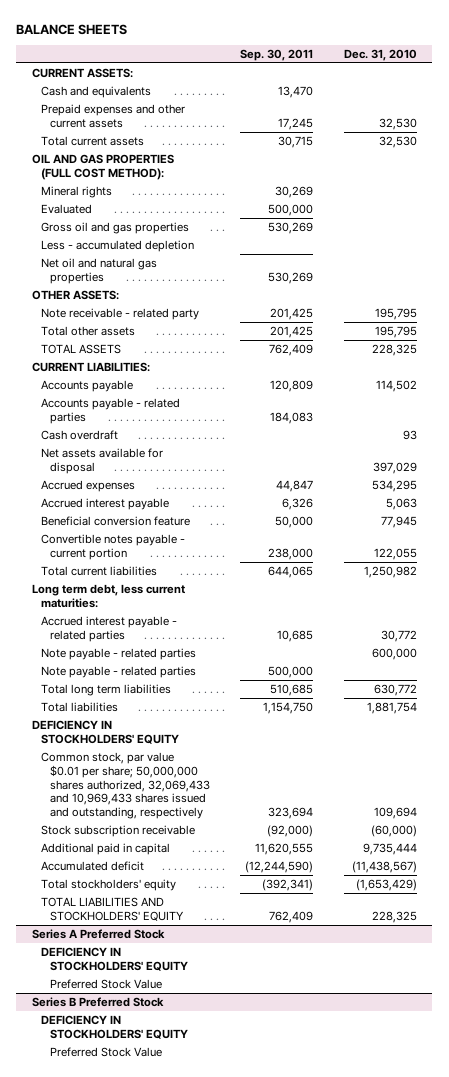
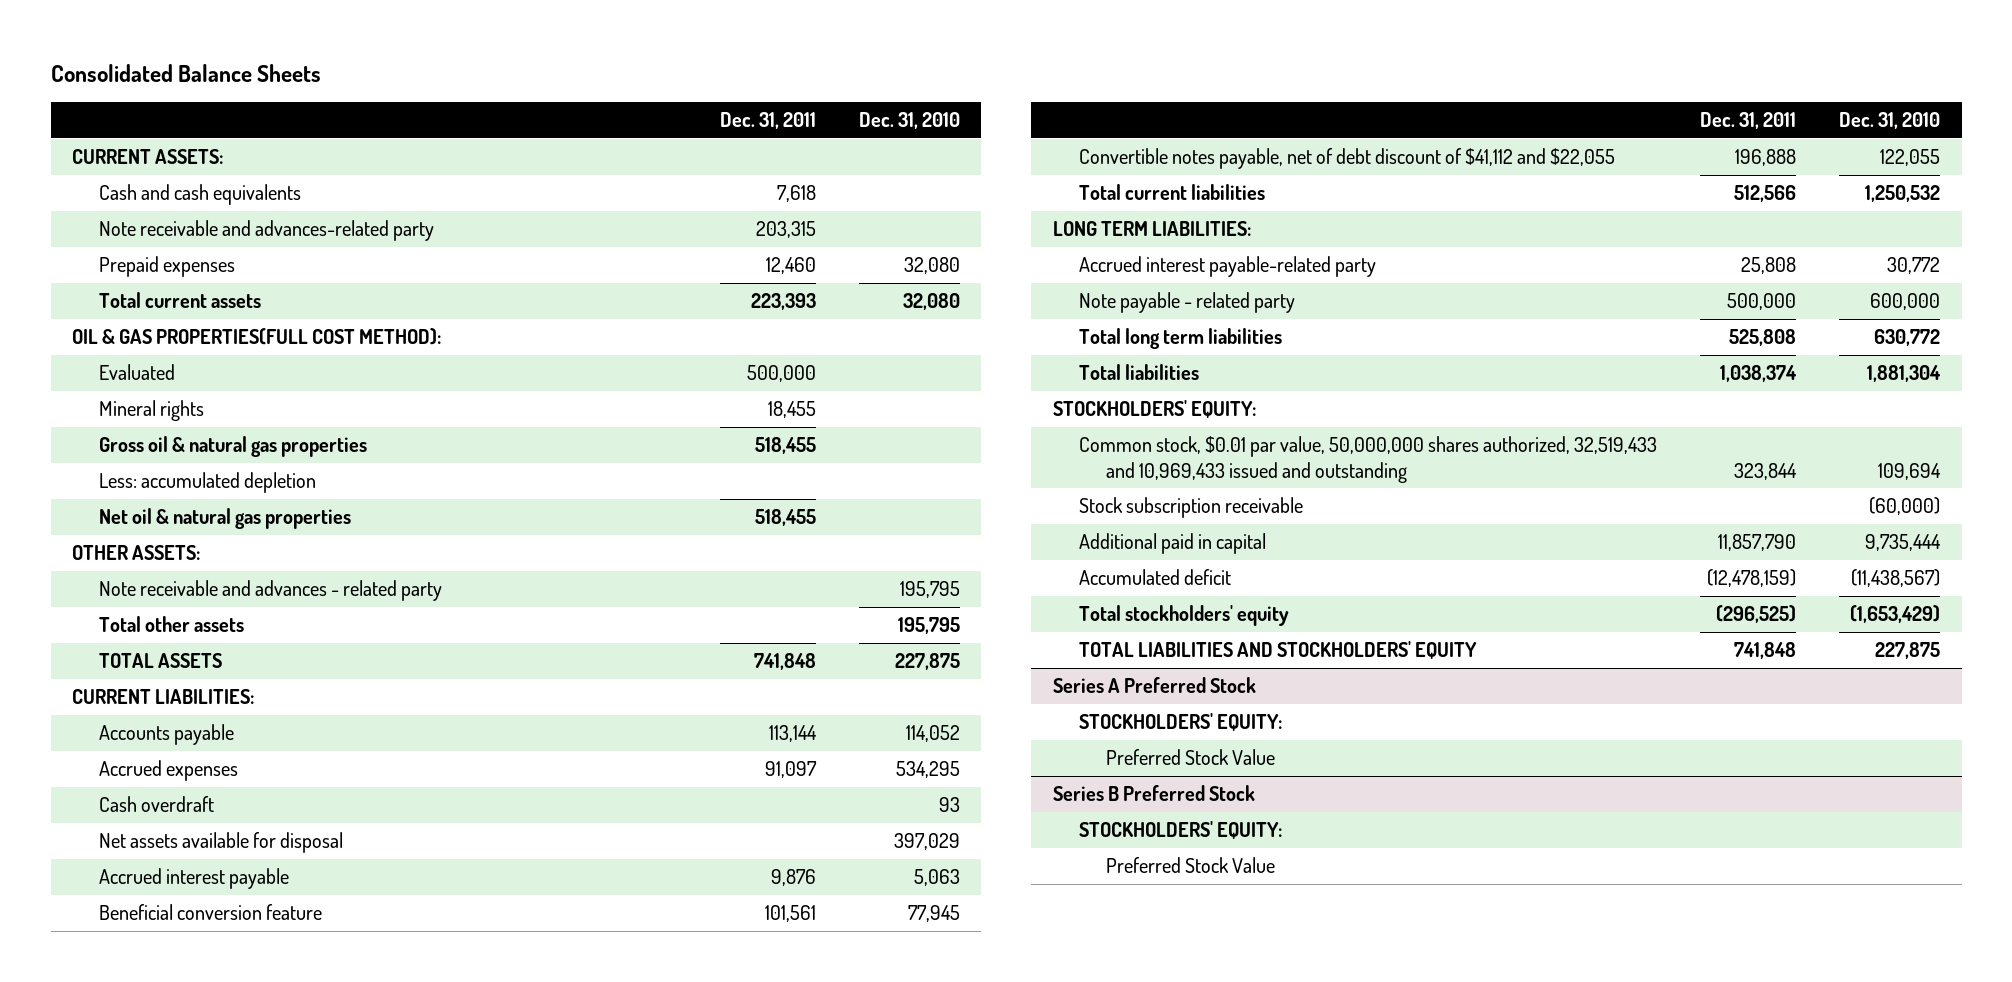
- BALANCE SHEETS
+ Consolidated Balance Sheets
- | Sep. 30, 2011 | Dec. 31, 2010
+ | Dec. 31, 2011 | Dec. 31, 2010
- Cash and equivalents | 13,470 |
- Prepaid expenses and other current assets | 17,245 | 32,530
- Total current assets | 30,715 | 32,530
- OIL AND GAS PROPERTIES (FULL COST METHOD):
+ Cash and cash equivalents | 7,618 |
+ Note receivable and advances-related party | 203,315 |
+ Prepaid expenses | 12,460 | 32,080
+ Total current assets | 223,393 | 32,080
+ OIL & GAS PROPERTIES(FULL COST METHOD):
- Gross oil and gas properties | 530,269 |
- Less - accumulated depletion
- Net oil and natural gas properties | 530,269 |
moved down: Mineral rights | 18,455 |
+ Gross oil & natural gas properties | 518,455 |
+ Less: accumulated depletion
+ Net oil & natural gas properties | 518,455 |
- Note receivable - related party | 201,425 | 195,795
+ Note receivable and advances - related party | | 195,795
- TOTAL ASSETS | 762,409 | 228,325
+ TOTAL ASSETS | 741,848 | 227,875
- Accounts payable | 120,809 | 114,502
- Accounts payable - related parties | 184,083 |
+ Accounts payable | 113,144 | 114,052
moved up: Accrued expenses | 91,097 | 534,295
- Convertible notes payable - current portion | 238,000 | 122,055
- Total current liabilities | 644,065 | 1,250,982
- Long term debt, less current maturities:
- Accrued interest payable - related parties | 10,685 | 30,772
- Note payable - related parties | | 600,000
- Note payable - related parties | 500,000 |
+ Convertible notes payable, net of debt discount of $41,112 and $22,055 | 196,888 | 122,055
+ Total current liabilities | 512,566 | 1,250,532
+ LONG TERM LIABILITIES:
+ Accrued interest payable-related party | 25,808 | 30,772
+ Note payable - related party | 500,000 | 600,000
- Total liabilities | 1,154,750 | 1,881,754
- DEFICIENCY IN STOCKHOLDERS' EQUITY
- Common stock, par value $0.01 per share; 50,000,000 shares authorized, 32,069,433 and 10,969,433 shares issued and outstanding, respectively | 323,694 | 109,694
+ Total liabilities | 1,038,374 | 1,881,304
+ STOCKHOLDERS' EQUITY:
+ Common stock, $0.01 par value, 50,000,000 shares authorized, 32,519,433 and 10,969,433 issued and outstanding | 323,844 | 109,694
- TOTAL LIABILITIES AND STOCKHOLDERS' EQUITY | 762,409 | 228,325
+ TOTAL LIABILITIES AND STOCKHOLDERS' EQUITY | 741,848 | 227,875
@ Series A Preferred Stock
- DEFICIENCY IN STOCKHOLDERS' EQUITY
+ STOCKHOLDERS' EQUITY:
@ Series B Preferred Stock
- DEFICIENCY IN STOCKHOLDERS' EQUITY
+ STOCKHOLDERS' EQUITY:

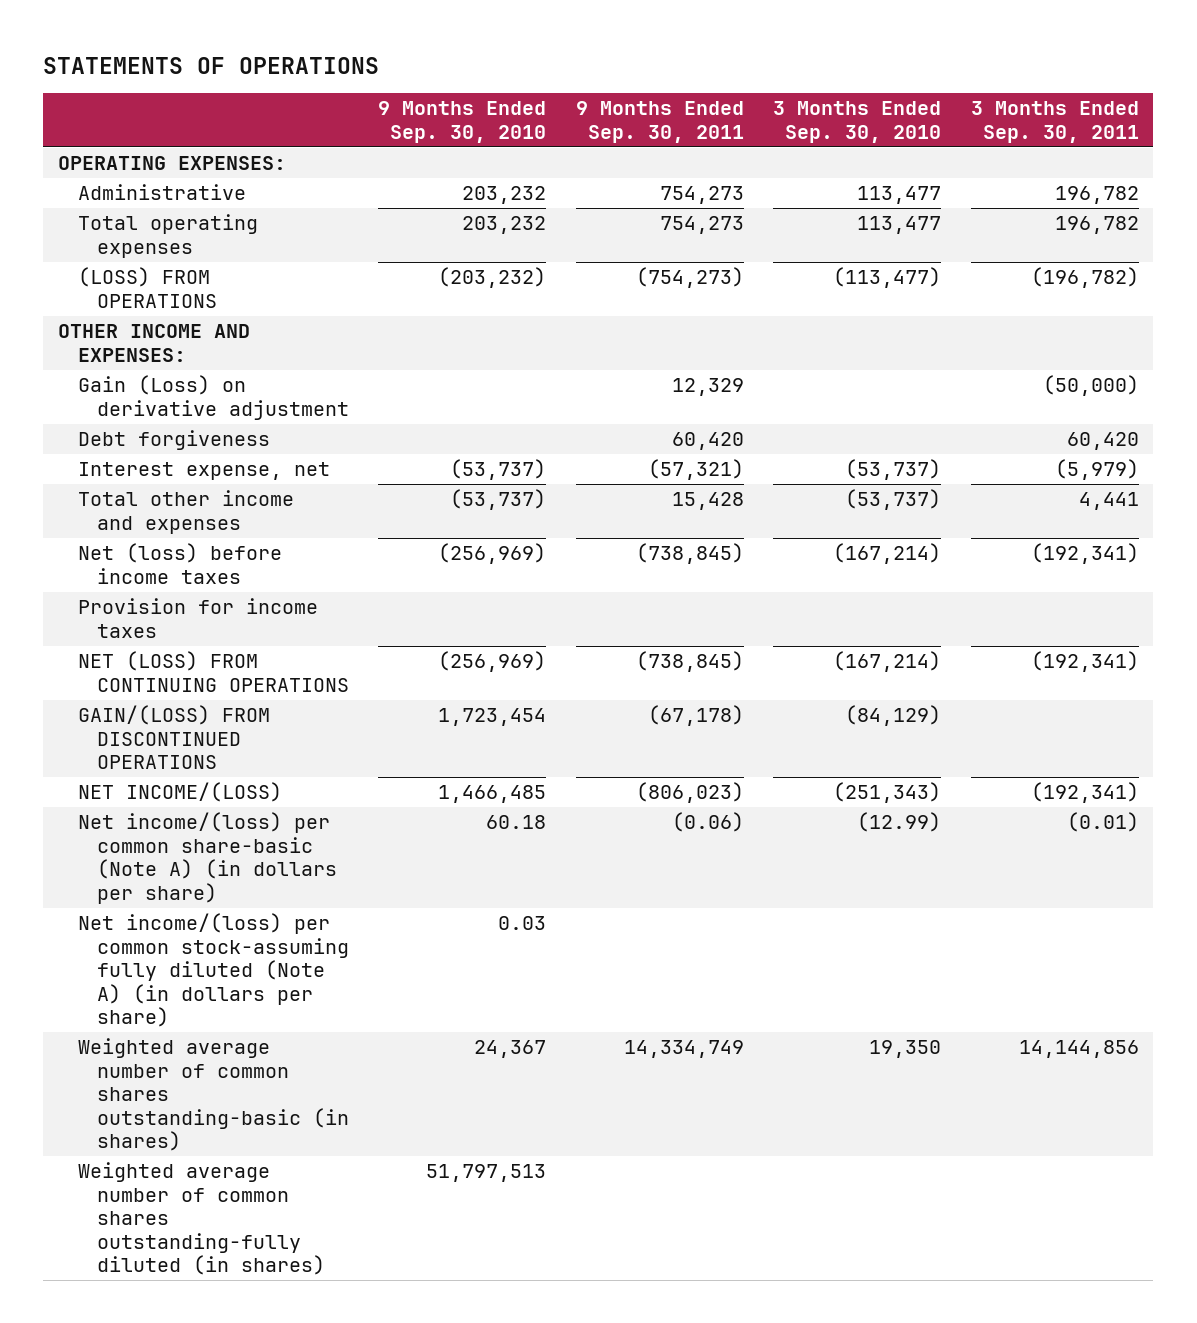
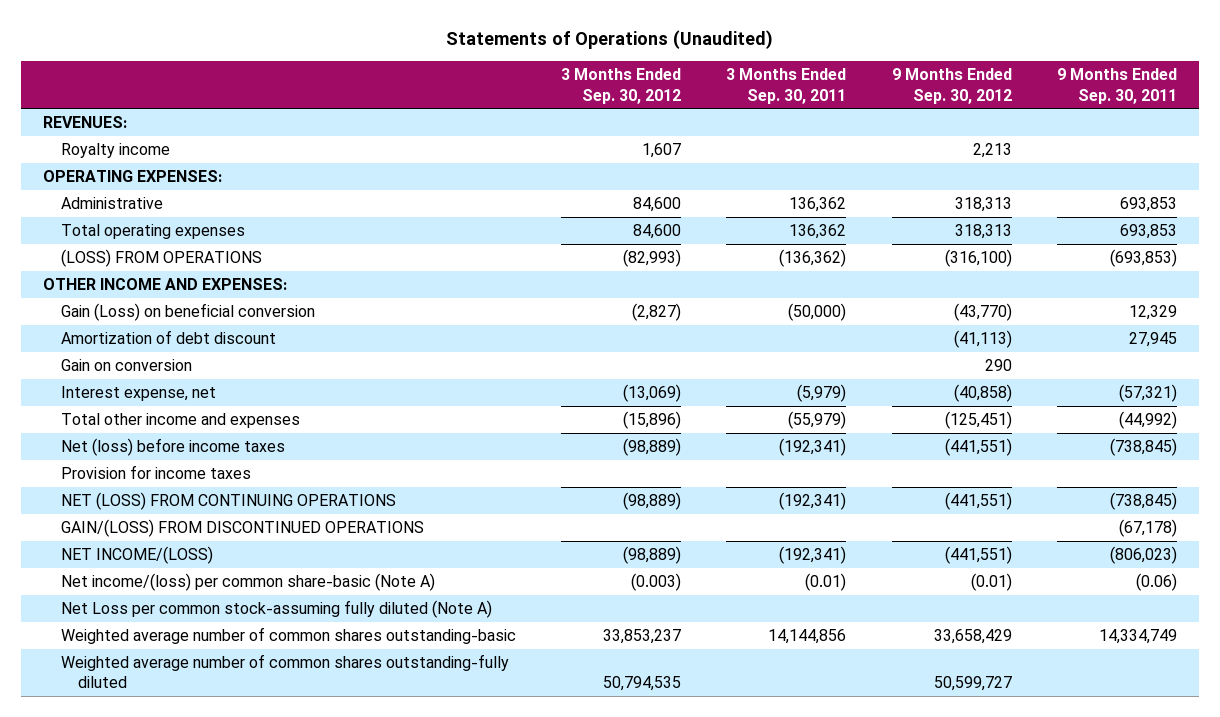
- STATEMENTS OF OPERATIONS
+ Statements of Operations (Unaudited)
- | 9 Months Ended Sep. 30, 2010 | 9 Months Ended Sep. 30, 2011 | 3 Months Ended Sep. 30, 2010 | 3 Months Ended Sep. 30, 2011
+ | 3 Months Ended Sep. 30, 2012 | 3 Months Ended Sep. 30, 2011 | 9 Months Ended Sep. 30, 2012 | 9 Months Ended Sep. 30, 2011
+ REVENUES:
+ Royalty income | 1,607 | | 2,213 |
- Administrative | 203,232 | 754,273 | 113,477 | 196,782
- Total operating expenses | 203,232 | 754,273 | 113,477 | 196,782
- (LOSS) FROM OPERATIONS | (203,232) | (754,273) | (113,477) | (196,782)
+ Administrative | 84,600 | 136,362 | 318,313 | 693,853
+ Total operating expenses | 84,600 | 136,362 | 318,313 | 693,853
+ (LOSS) FROM OPERATIONS | (82,993) | (136,362) | (316,100) | (693,853)
- Gain (Loss) on derivative adjustment | | 12,329 | | (50,000)
- Debt forgiveness | | 60,420 | | 60,420
+ Gain (Loss) on beneficial conversion | (2,827) | (50,000) | (43,770) | 12,329
+ Amortization of debt discount | | | (41,113) | 27,945
+ Gain on conversion | | | 290 |
- Total other income and expenses | (53,737) | 15,428 | (53,737) | 4,441
+ Total other income and expenses | (15,896) | (55,979) | (125,451) | (44,992)
- Net income/(loss) per common share-basic (Note A) (in dollars per share) | 60.18 | (0.06) | (12.99) | (0.01)
- Net income/(loss) per common stock-assuming fully diluted (Note A) (in dollars per share) | 0.03 | | |
- Weighted average number of common shares outstanding-basic (in shares) | 24,367 | 14,334,749 | 19,350 | 14,144,856
- Weighted average number of common shares outstanding-fully diluted (in shares) | 51,797,513 | | |
+ Net income/(loss) per common share-basic (Note A) | (0.003) | (0.01) | (0.01) | (0.06)
+ Net Loss per common stock-assuming fully diluted (Note A)
+ Weighted average number of common shares outstanding-basic | 33,853,237 | 14,144,856 | 33,658,429 | 14,334,749
+ Weighted average number of common shares outstanding-fully diluted | 50,794,535 | | 50,599,727 |

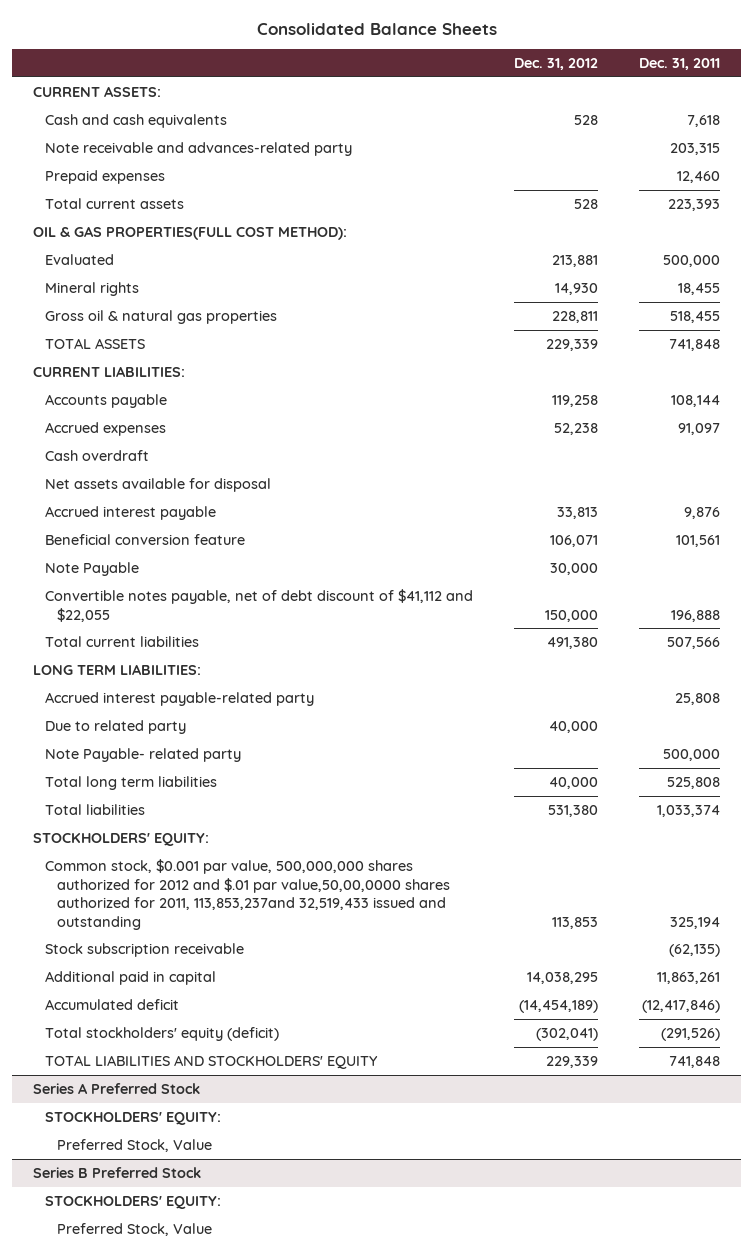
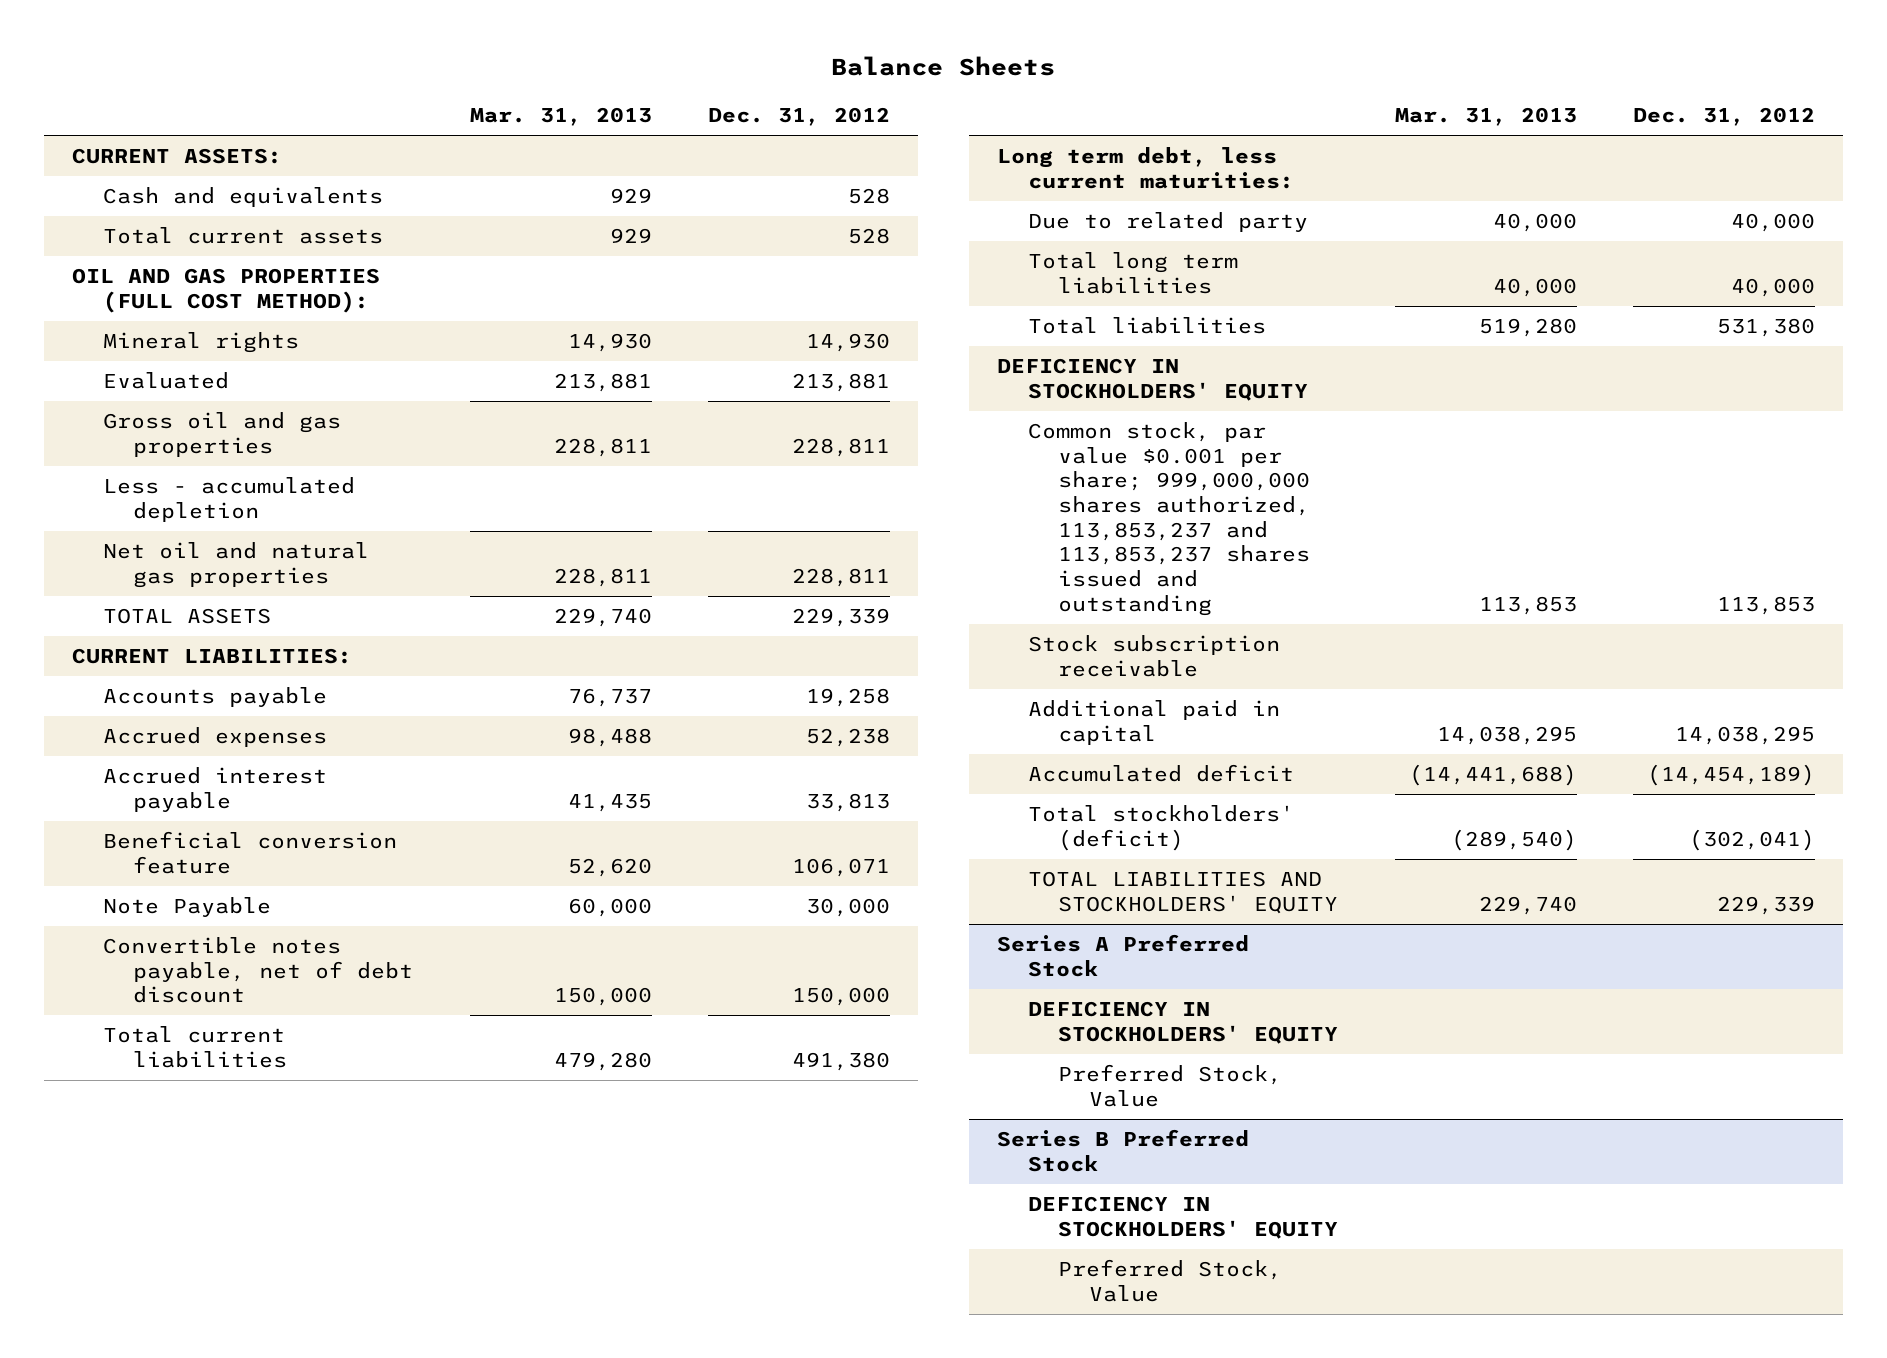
- Consolidated Balance Sheets
+ Balance Sheets
- | Dec. 31, 2012 | Dec. 31, 2011
+ | Mar. 31, 2013 | Dec. 31, 2012
- Cash and cash equivalents | 528 | 7,618
- Note receivable and advances-related party | | 203,315
- Prepaid expenses | | 12,460
+ Cash and equivalents | 929 | 528
- OIL & GAS PROPERTIES(FULL COST METHOD):
+ OIL AND GAS PROPERTIES (FULL COST METHOD):
- Gross oil & natural gas properties | 228,811 | 518,455
moved down: Evaluated | 213,881 | 213,881
+ Gross oil and gas properties | 228,811 | 228,811
+ Less - accumulated depletion
+ Net oil and natural gas properties | 228,811 | 228,811
- Accounts payable | 119,258 | 108,144
+ Accounts payable | 76,737 | 19,258
- Cash overdraft
- Net assets available for disposal
- Convertible notes payable, net of debt discount of $41,112 and $22,055 | 150,000 | 196,888
+ Convertible notes payable, net of debt discount | 150,000 | 150,000
- LONG TERM LIABILITIES:
- Accrued interest payable-related party | | 25,808
+ Long term debt, less current maturities:
- Note Payable- related party | | 500,000
- STOCKHOLDERS' EQUITY:
- Common stock, $0.001 par value, 500,000,000 shares authorized for 2012 and $.01 par value,50,00,0000 shares authorized for 2011, 113,853,237and 32,519,433 issued and outstanding | 113,853 | 325,194
+ DEFICIENCY IN STOCKHOLDERS' EQUITY
+ Common stock, par value $0.001 per share; 999,000,000 shares authorized, 113,853,237 and 113,853,237 shares issued and outstanding | 113,853 | 113,853
- Total stockholders' equity (deficit) | (302,041) | (291,526)
+ Total stockholders' (deficit) | (289,540) | (302,041)
@ Series A Preferred Stock
- STOCKHOLDERS' EQUITY:
+ DEFICIENCY IN STOCKHOLDERS' EQUITY
@ Series B Preferred Stock
- STOCKHOLDERS' EQUITY:
+ DEFICIENCY IN STOCKHOLDERS' EQUITY

